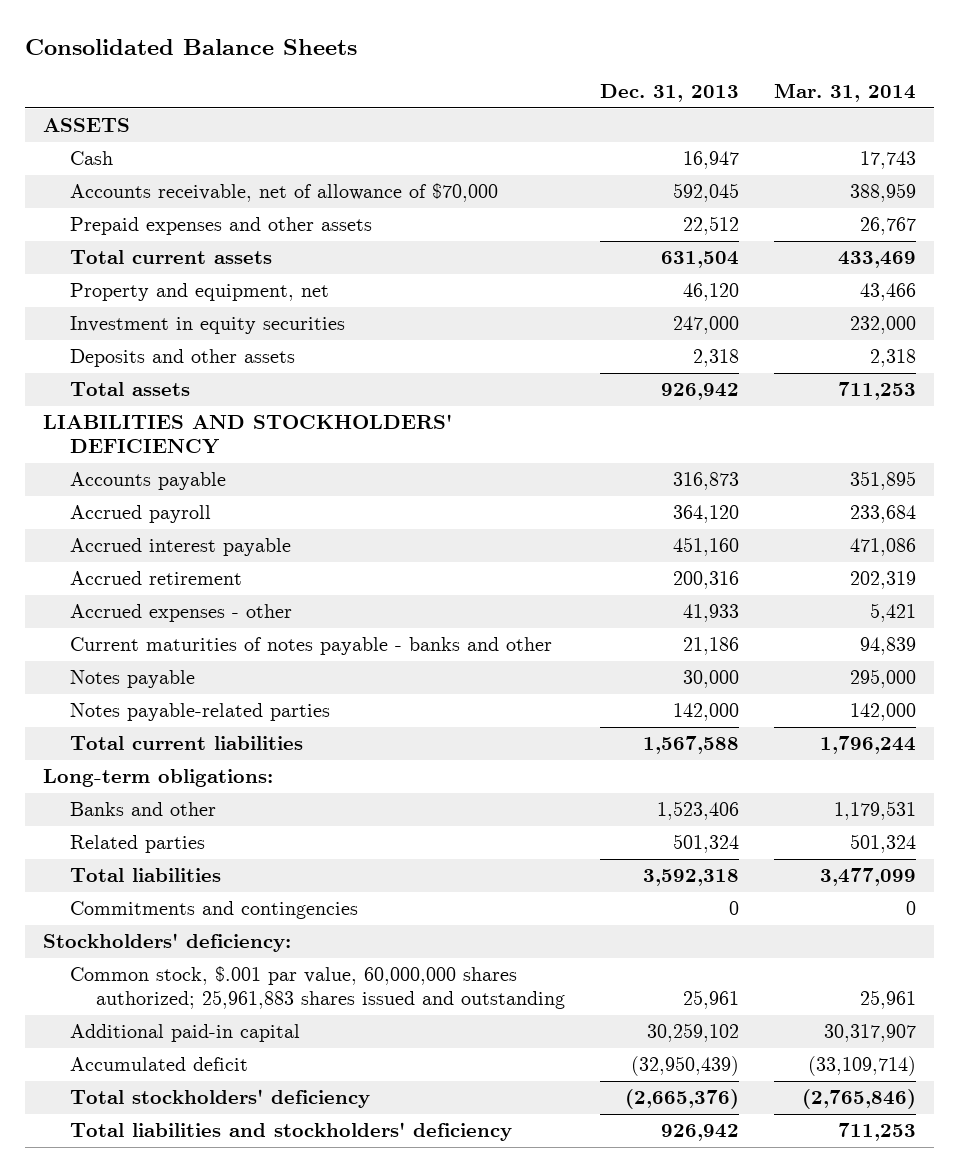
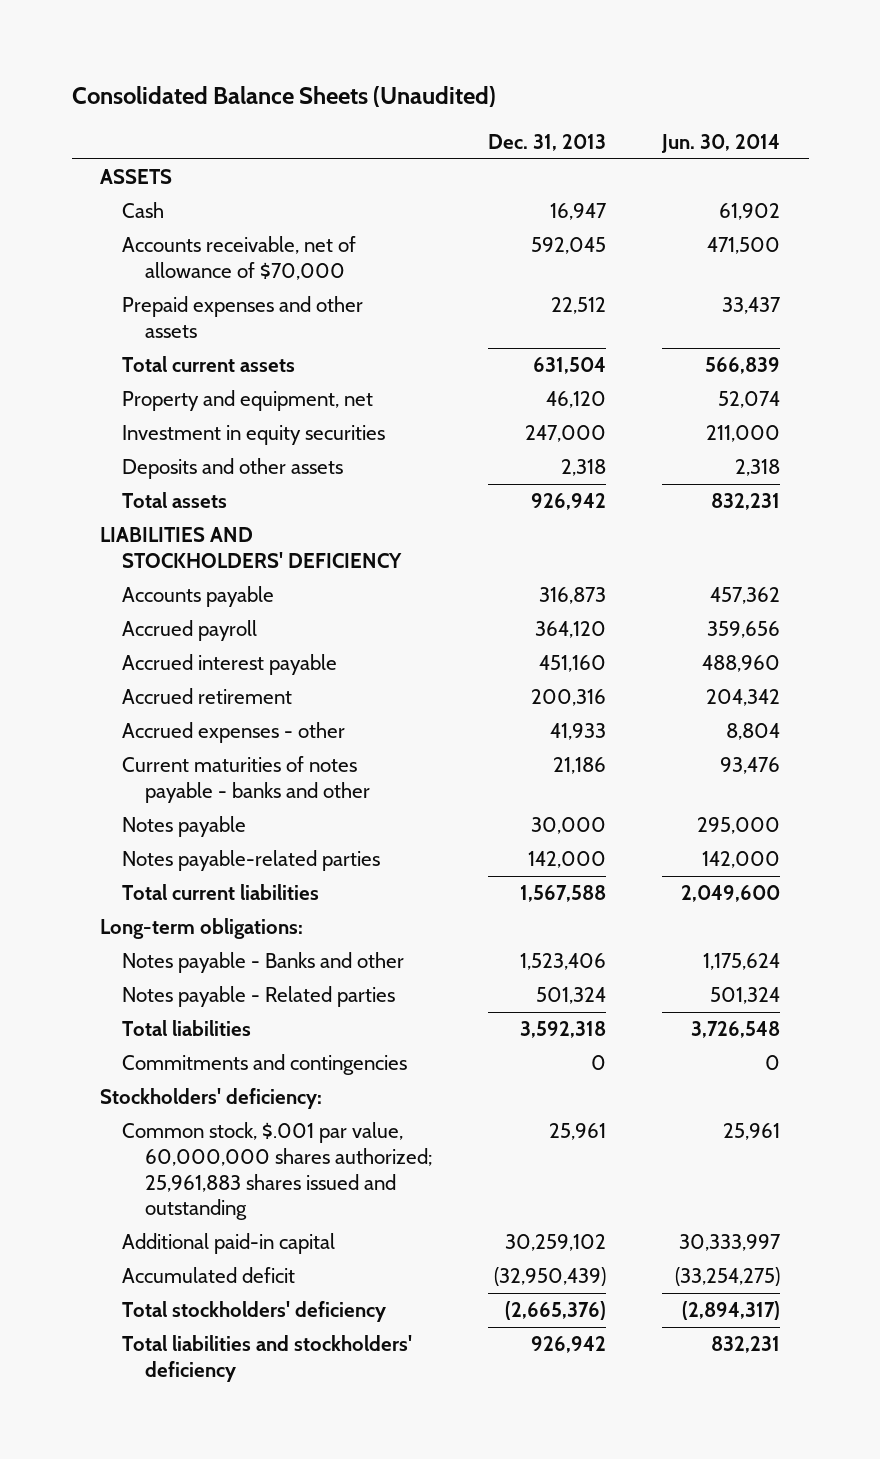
- Consolidated Balance Sheets
+ Consolidated Balance Sheets (Unaudited)
- | Dec. 31, 2013 | Mar. 31, 2014
+ | Dec. 31, 2013 | Jun. 30, 2014
- Banks and other | 1,523,406 | 1,179,531
- Related parties | 501,324 | 501,324
+ Notes payable - Banks and other | 1,523,406 | 1,175,624
+ Notes payable - Related parties | 501,324 | 501,324

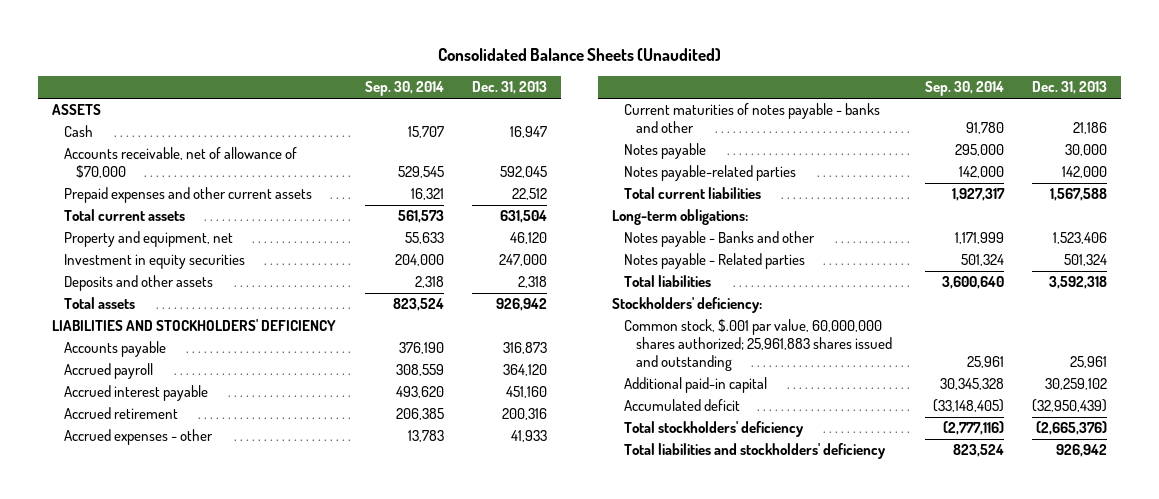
- | Dec. 31, 2013 | Jun. 30, 2014
+ | Sep. 30, 2014 | Dec. 31, 2013
- Prepaid expenses and other assets | 22,512 | 33,437
+ Prepaid expenses and other current assets | 16,321 | 22,512
- Commitments and contingencies | 0 | 0

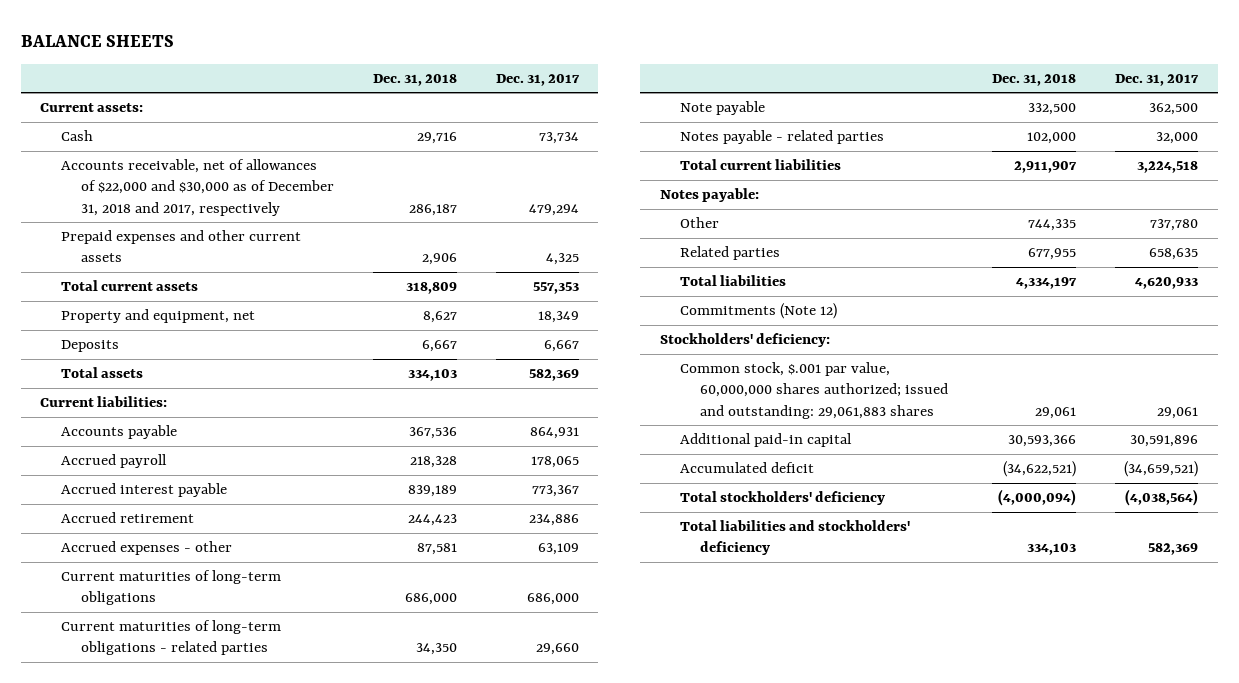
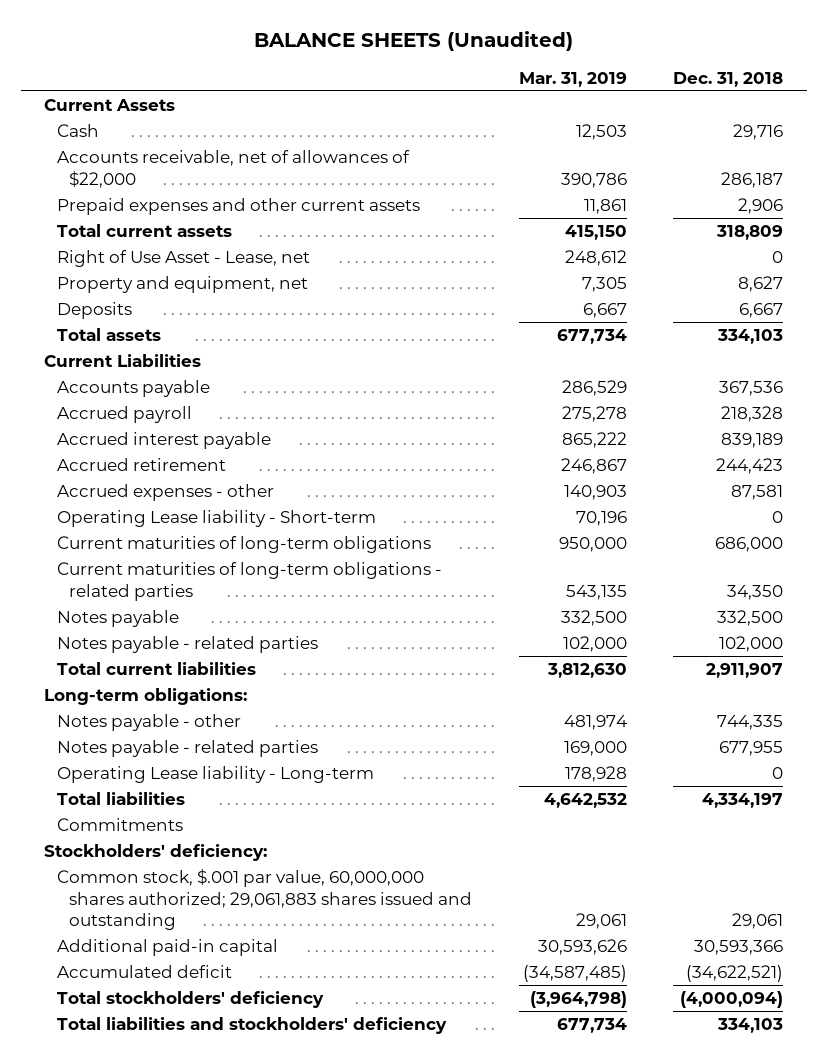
- BALANCE SHEETS
+ BALANCE SHEETS (Unaudited)
- | Dec. 31, 2018 | Dec. 31, 2017
+ | Mar. 31, 2019 | Dec. 31, 2018
- Current assets:
+ Current Assets
- Accounts receivable, net of allowances of $22,000 and $30,000 as of December 31, 2018 and 2017, respectively | 286,187 | 479,294
+ Accounts receivable, net of allowances of $22,000 | 390,786 | 286,187
+ Right of Use Asset - Lease, net | 248,612 | 0
- Current liabilities:
+ Current Liabilities
+ Operating Lease liability - Short-term | 70,196 | 0
- Note payable | 332,500 | 362,500
+ Notes payable | 332,500 | 332,500
- Notes payable:
- Other | 744,335 | 737,780
- Related parties | 677,955 | 658,635
+ Long-term obligations:
+ Notes payable - other | 481,974 | 744,335
+ Notes payable - related parties | 169,000 | 677,955
+ Operating Lease liability - Long-term | 178,928 | 0
- Commitments (Note 12)
+ Commitments
- Common stock, $.001 par value, 60,000,000 shares authorized; issued and outstanding: 29,061,883 shares | 29,061 | 29,061
+ Common stock, $.001 par value, 60,000,000 shares authorized; 29,061,883 shares issued and outstanding | 29,061 | 29,061

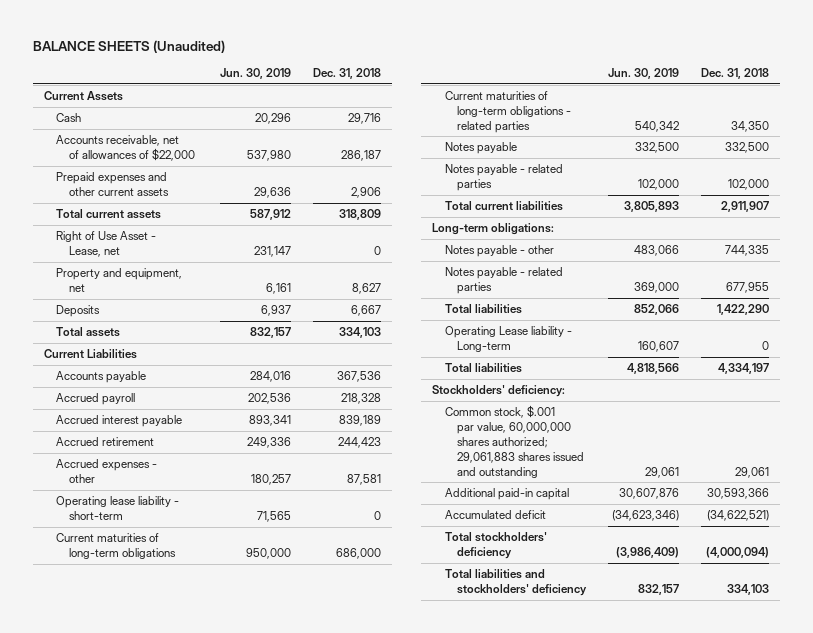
- | Mar. 31, 2019 | Dec. 31, 2018
+ | Jun. 30, 2019 | Dec. 31, 2018
- Operating Lease liability - Short-term | 70,196 | 0
+ Operating lease liability - short-term | 71,565 | 0
+ Total liabilities | 852,066 | 1,422,290
- Commitments

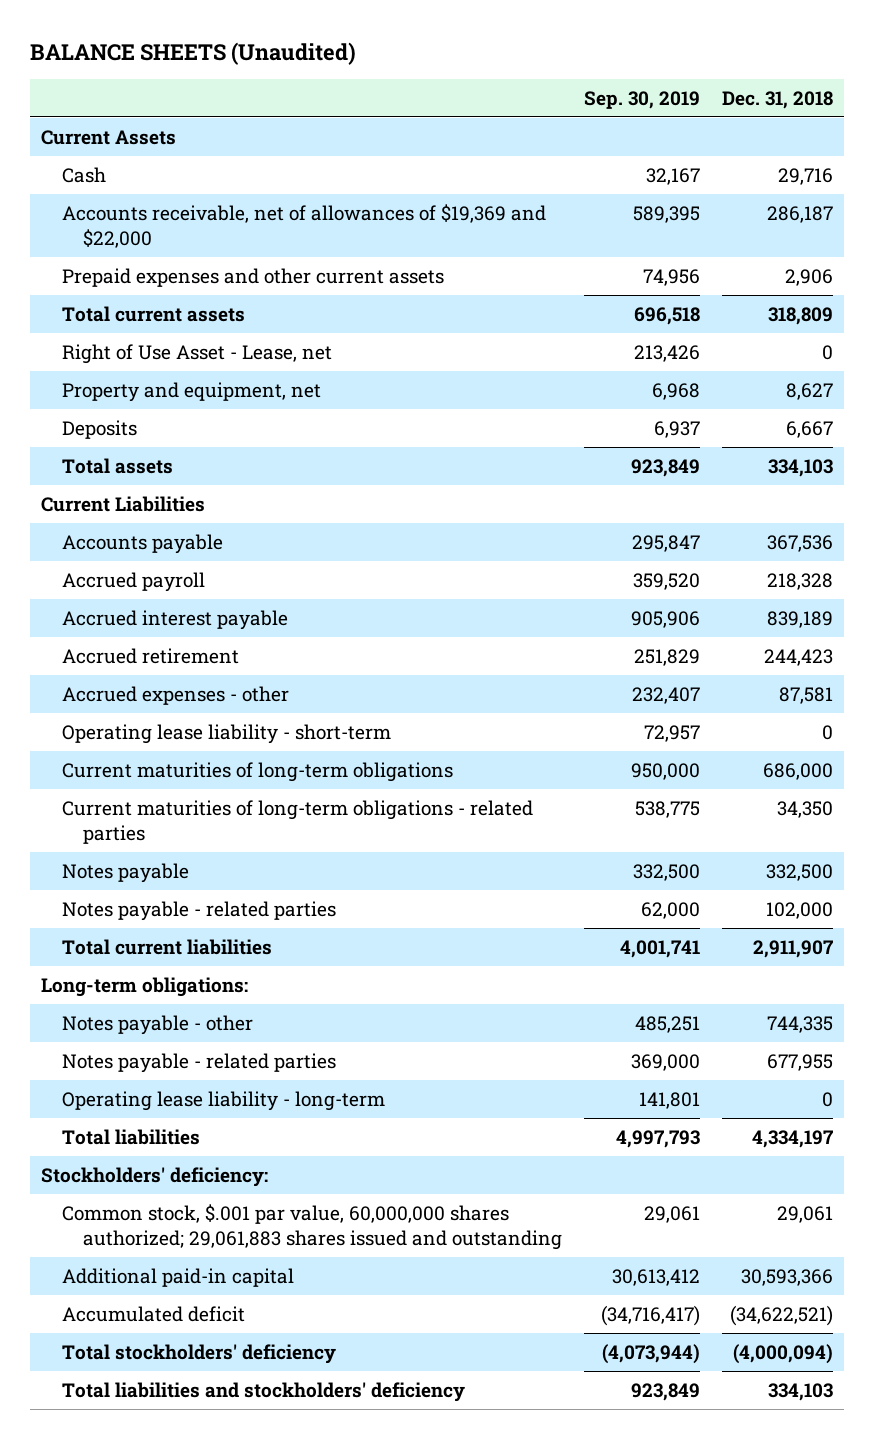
- | Jun. 30, 2019 | Dec. 31, 2018
+ | Sep. 30, 2019 | Dec. 31, 2018
- Accounts receivable, net of allowances of $22,000 | 537,980 | 286,187
+ Accounts receivable, net of allowances of $19,369 and $22,000 | 589,395 | 286,187
- Total liabilities | 852,066 | 1,422,290
- Operating Lease liability - Long-term | 160,607 | 0
+ Operating lease liability - long-term | 141,801 | 0

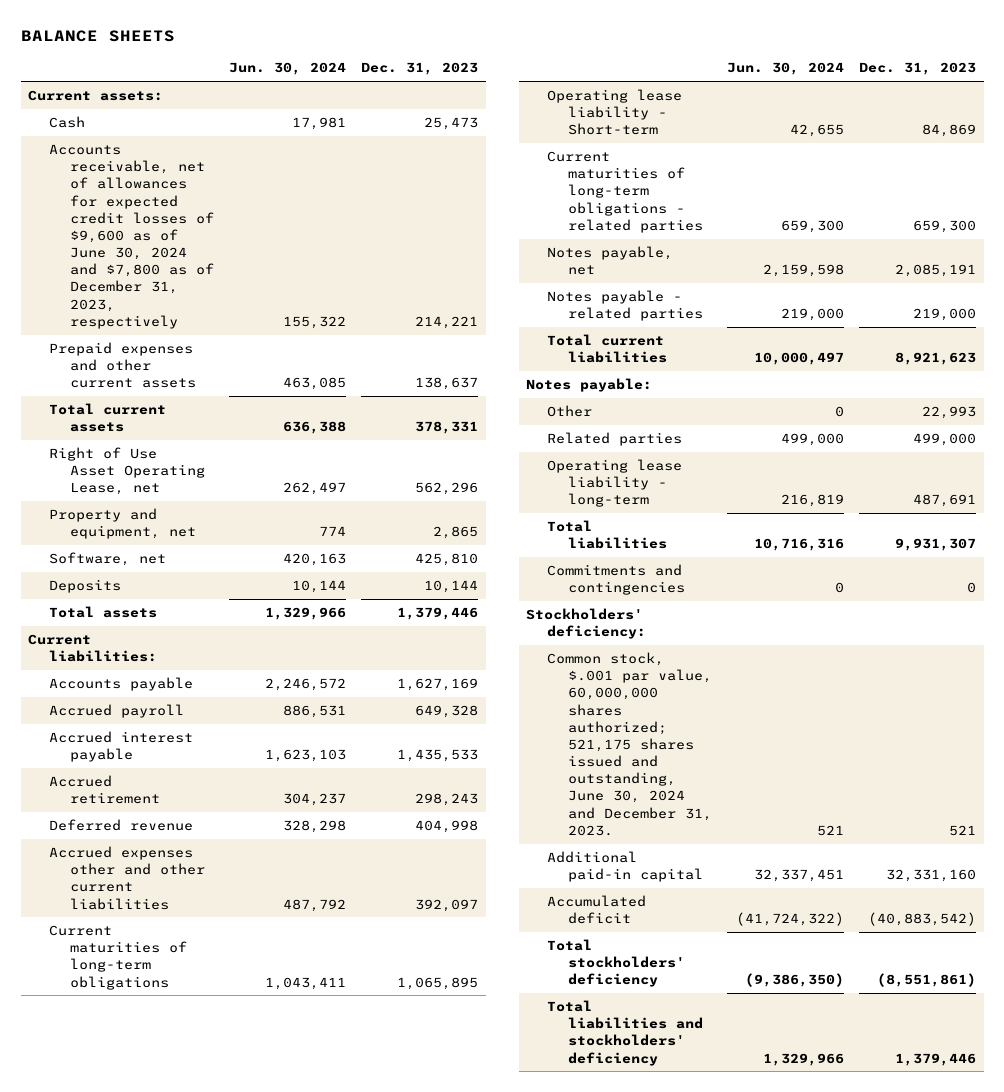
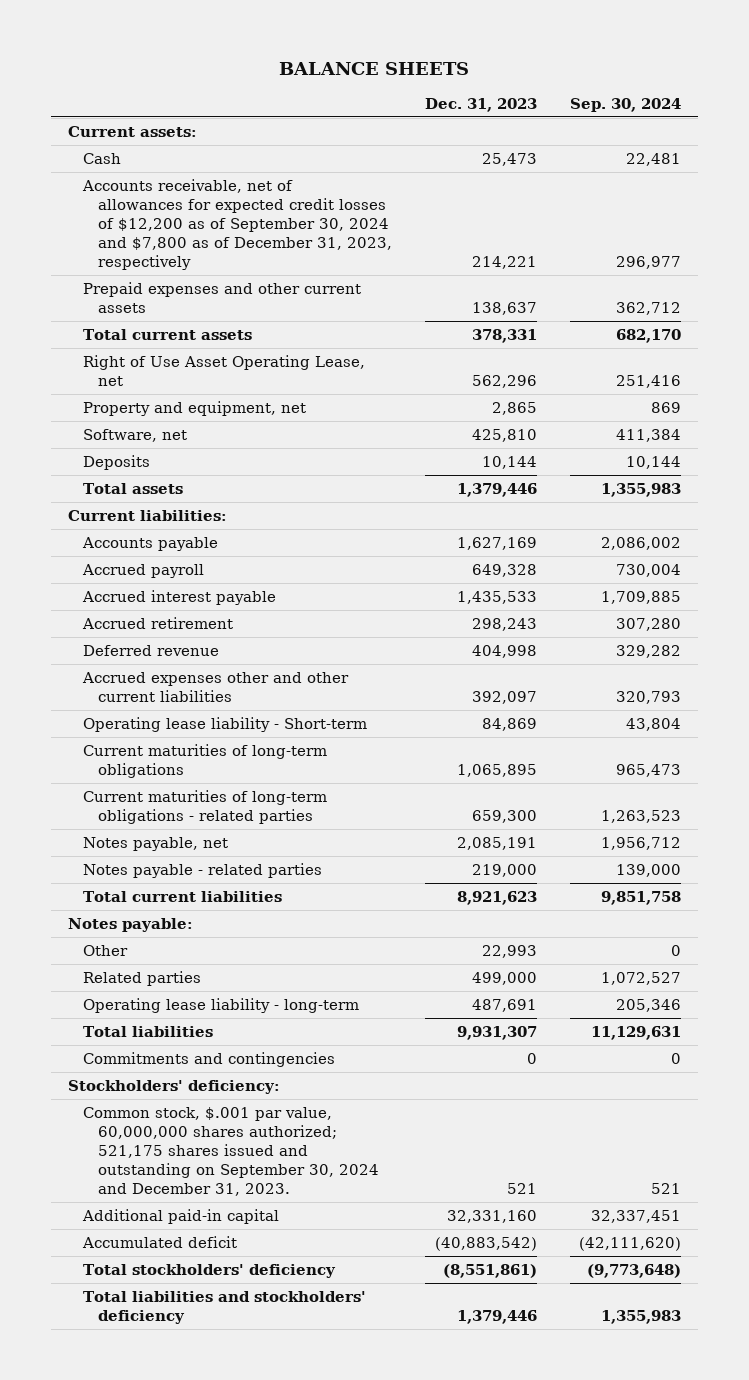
- | Jun. 30, 2024 | Dec. 31, 2023
+ | Dec. 31, 2023 | Sep. 30, 2024
- Accounts receivable, net of allowances for expected credit losses of $9,600 as of June 30, 2024 and $7,800 as of December 31, 2023, respectively | 155,322 | 214,221
+ Accounts receivable, net of allowances for expected credit losses of $12,200 as of September 30, 2024 and $7,800 as of December 31, 2023, respectively | 214,221 | 296,977
moved down: Current maturities of long-term obligations | 1,065,895 | 965,473
- Common stock, $.001 par value, 60,000,000 shares authorized; 521,175 shares issued and outstanding, June 30, 2024 and December 31, 2023. | 521 | 521
+ Common stock, $.001 par value, 60,000,000 shares authorized; 521,175 shares issued and outstanding on September 30, 2024 and December 31, 2023. | 521 | 521

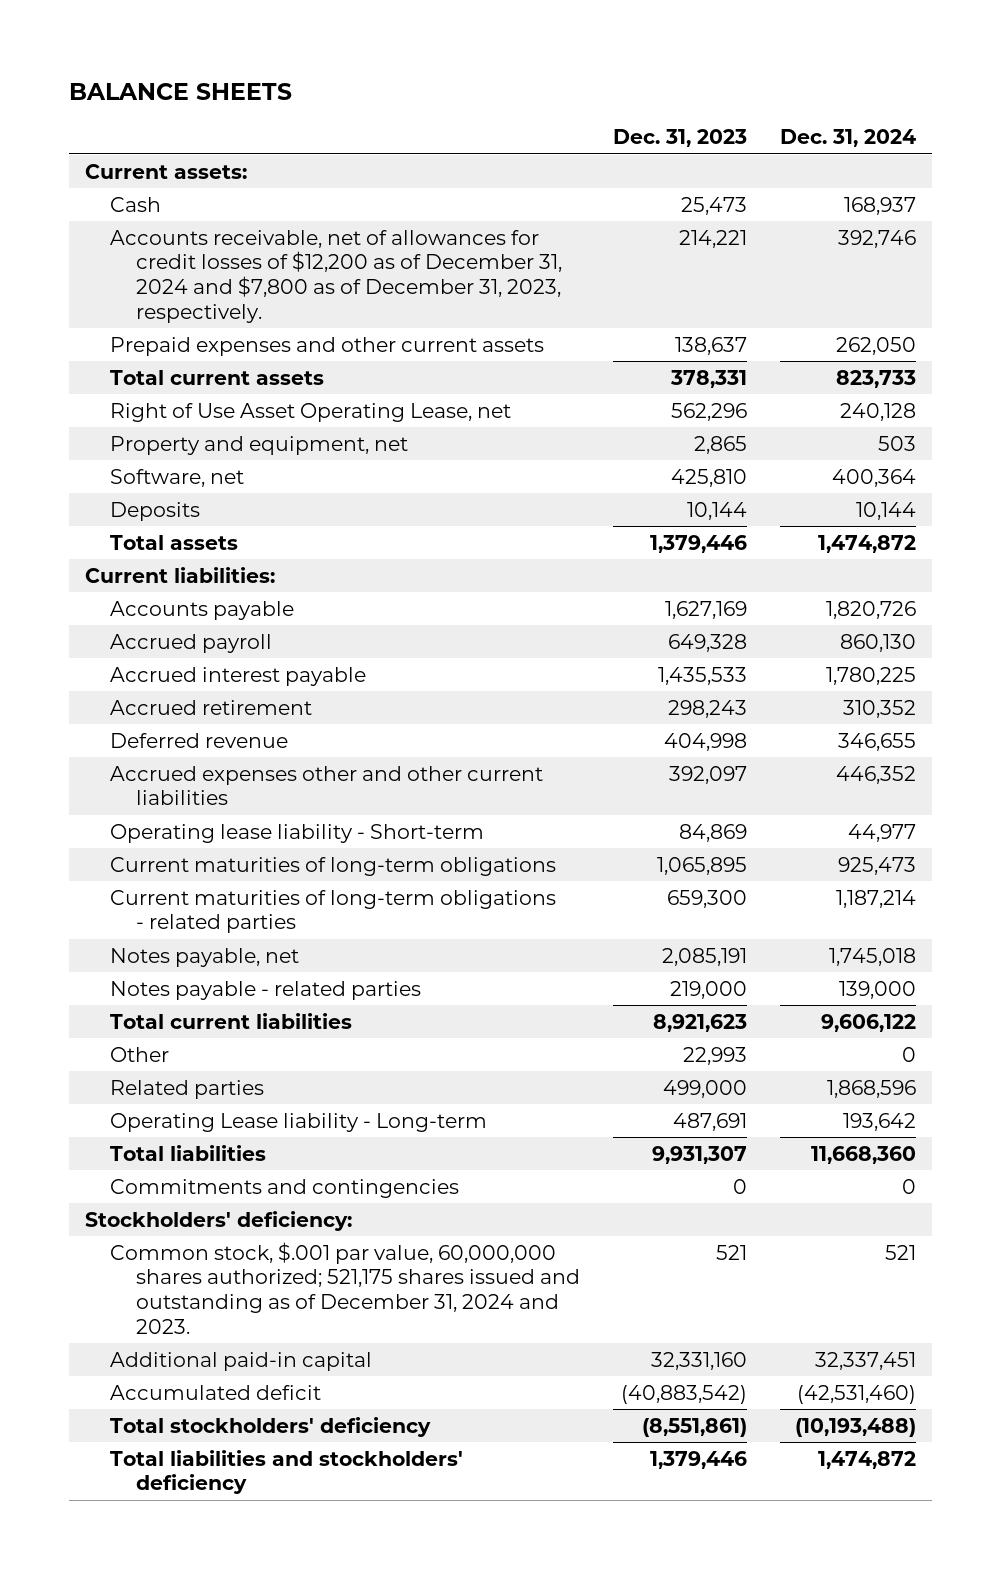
- | Dec. 31, 2023 | Sep. 30, 2024
+ | Dec. 31, 2023 | Dec. 31, 2024
- Accounts receivable, net of allowances for expected credit losses of $12,200 as of September 30, 2024 and $7,800 as of December 31, 2023, respectively | 214,221 | 296,977
+ Accounts receivable, net of allowances for credit losses of $12,200 as of December 31, 2024 and $7,800 as of December 31, 2023, respectively. | 214,221 | 392,746
- Notes payable:
- Operating lease liability - long-term | 487,691 | 205,346
+ Operating Lease liability - Long-term | 487,691 | 193,642
- Common stock, $.001 par value, 60,000,000 shares authorized; 521,175 shares issued and outstanding on September 30, 2024 and December 31, 2023. | 521 | 521
+ Common stock, $.001 par value, 60,000,000 shares authorized; 521,175 shares issued and outstanding as of December 31, 2024 and 2023. | 521 | 521

